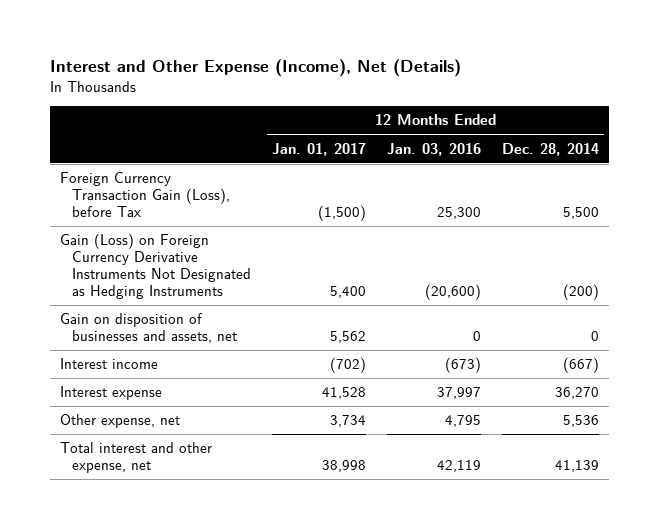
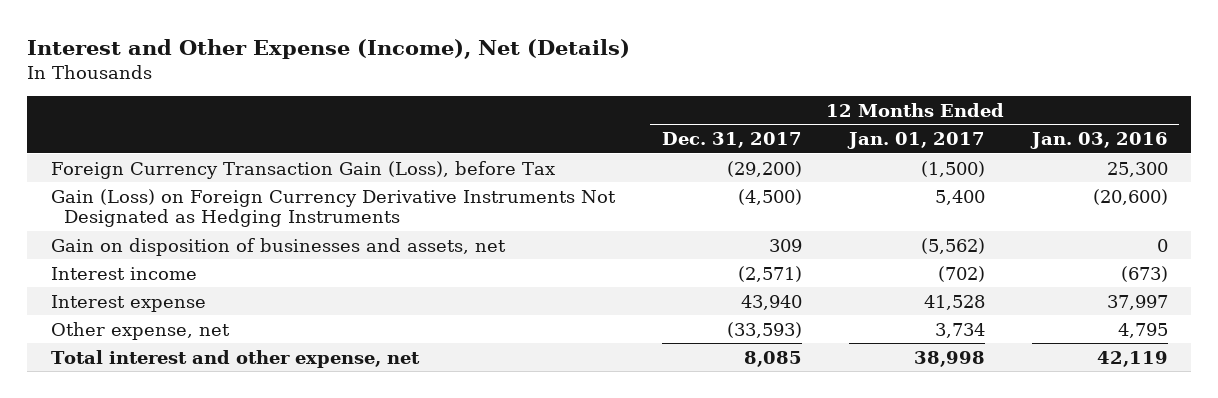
- | 12 Months Ended Jan. 01, 2017 | 12 Months Ended Jan. 03, 2016 | 12 Months Ended Dec. 28, 2014
+ | 12 Months Ended Dec. 31, 2017 | 12 Months Ended Jan. 01, 2017 | 12 Months Ended Jan. 03, 2016
- Gain on disposition of businesses and assets, net | 5,562 | 0 | 0
+ Gain on disposition of businesses and assets, net | 309 | (5,562) | 0

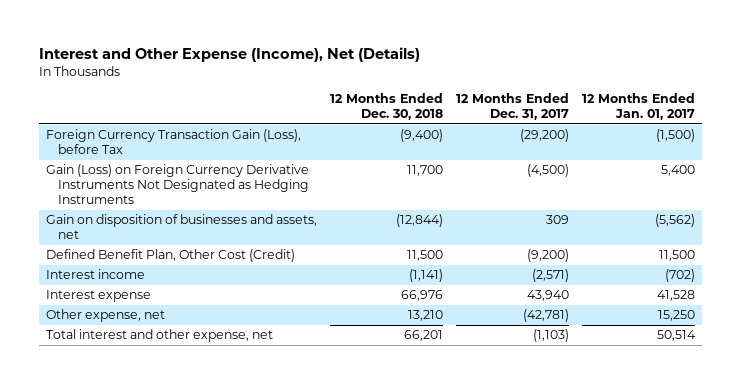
- | 12 Months Ended Dec. 31, 2017 | 12 Months Ended Jan. 01, 2017 | 12 Months Ended Jan. 03, 2016
+ | 12 Months Ended Dec. 30, 2018 | 12 Months Ended Dec. 31, 2017 | 12 Months Ended Jan. 01, 2017
+ Defined Benefit Plan, Other Cost (Credit) | 11,500 | (9,200) | 11,500
- Other expense, net | (33,593) | 3,734 | 4,795
- Total interest and other expense, net | 8,085 | 38,998 | 42,119
+ Other expense, net | 13,210 | (42,781) | 15,250
+ Total interest and other expense, net | 66,201 | (1,103) | 50,514

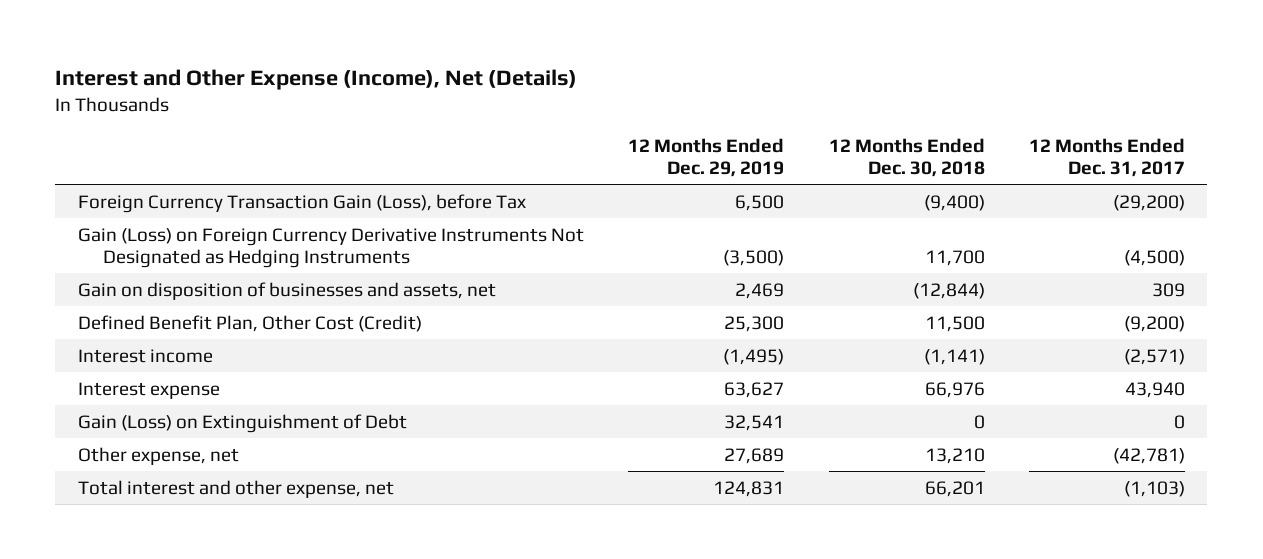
- | 12 Months Ended Dec. 30, 2018 | 12 Months Ended Dec. 31, 2017 | 12 Months Ended Jan. 01, 2017
+ | 12 Months Ended Dec. 29, 2019 | 12 Months Ended Dec. 30, 2018 | 12 Months Ended Dec. 31, 2017
+ Gain (Loss) on Extinguishment of Debt | 32,541 | 0 | 0

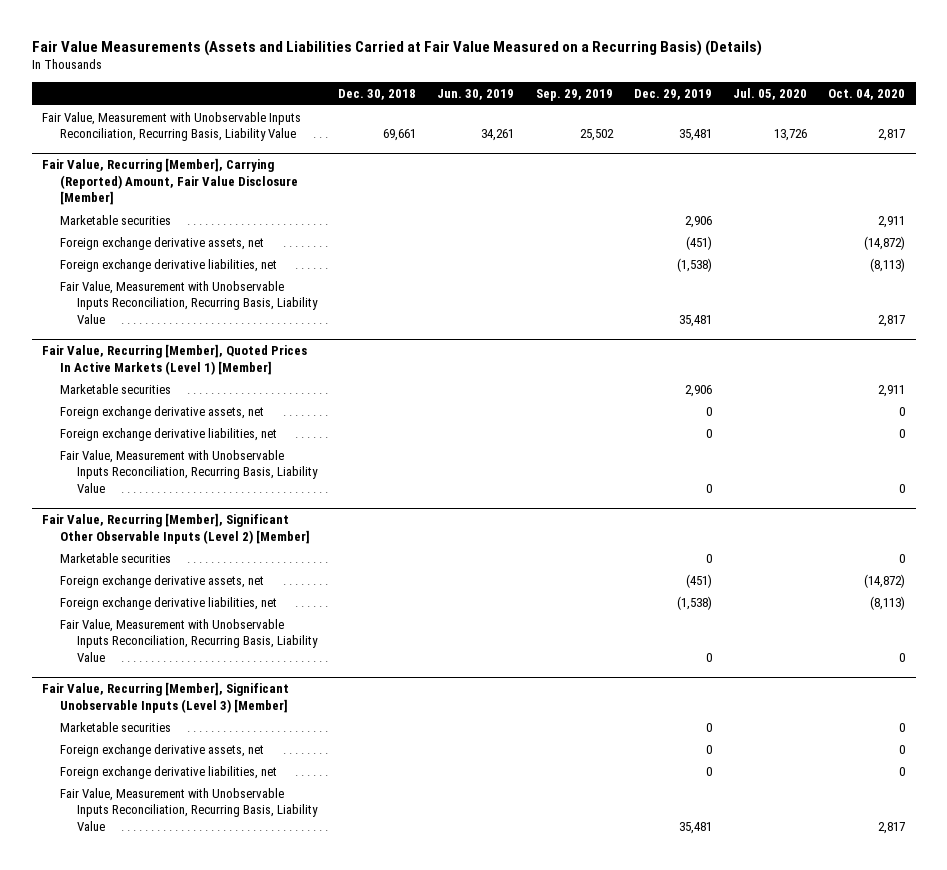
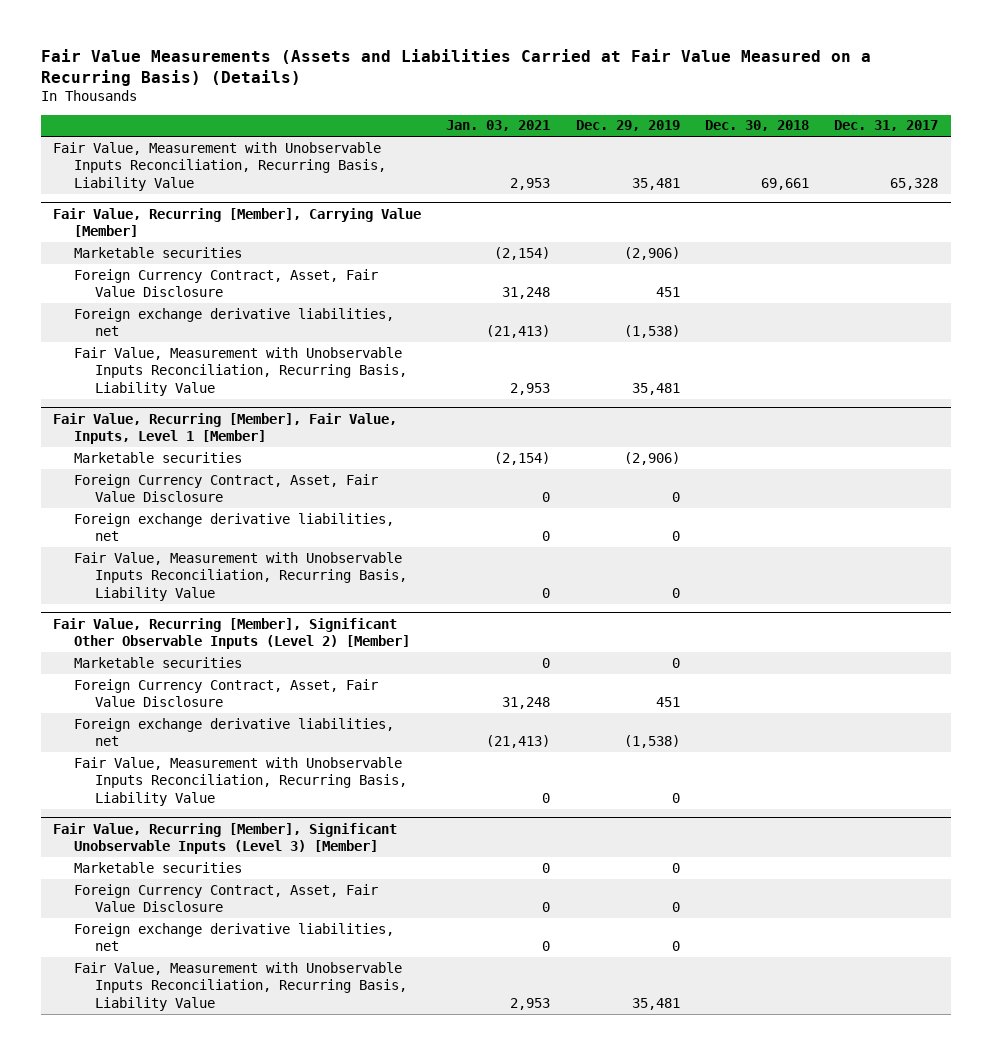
- | Dec. 30, 2018 | Jun. 30, 2019 | Sep. 29, 2019 | Dec. 29, 2019 | Jul. 05, 2020 | Oct. 04, 2020
+ | Jan. 03, 2021 | Dec. 29, 2019 | Dec. 30, 2018 | Dec. 31, 2017
- Fair Value, Recurring [Member], Carrying (Reported) Amount, Fair Value Disclosure [Member]
- Marketable securities | | | | 2,906 | | 2,911
- Foreign exchange derivative assets, net | | | | (451) | | (14,872)
+ Fair Value, Recurring [Member], Carrying Value [Member]
+ Marketable securities | (2,154) | (2,906) | |
+ Foreign Currency Contract, Asset, Fair Value Disclosure | 31,248 | 451 | |
- Fair Value, Recurring [Member], Quoted Prices In Active Markets (Level 1) [Member]
- Marketable securities | | | | 2,906 | | 2,911
- Foreign exchange derivative assets, net | | | | 0 | | 0
+ Fair Value, Recurring [Member], Fair Value, Inputs, Level 1 [Member]
+ Marketable securities | (2,154) | (2,906) | |
+ Foreign Currency Contract, Asset, Fair Value Disclosure | 0 | 0 | |
@ Fair Value, Recurring [Member], Significant Other Observable Inputs (Level 2) [Member]
- Foreign exchange derivative assets, net | | | | (451) | | (14,872)
+ Foreign Currency Contract, Asset, Fair Value Disclosure | 31,248 | 451 | |
@ Fair Value, Recurring [Member], Significant Unobservable Inputs (Level 3) [Member]
- Foreign exchange derivative assets, net | | | | 0 | | 0
+ Foreign Currency Contract, Asset, Fair Value Disclosure | 0 | 0 | |

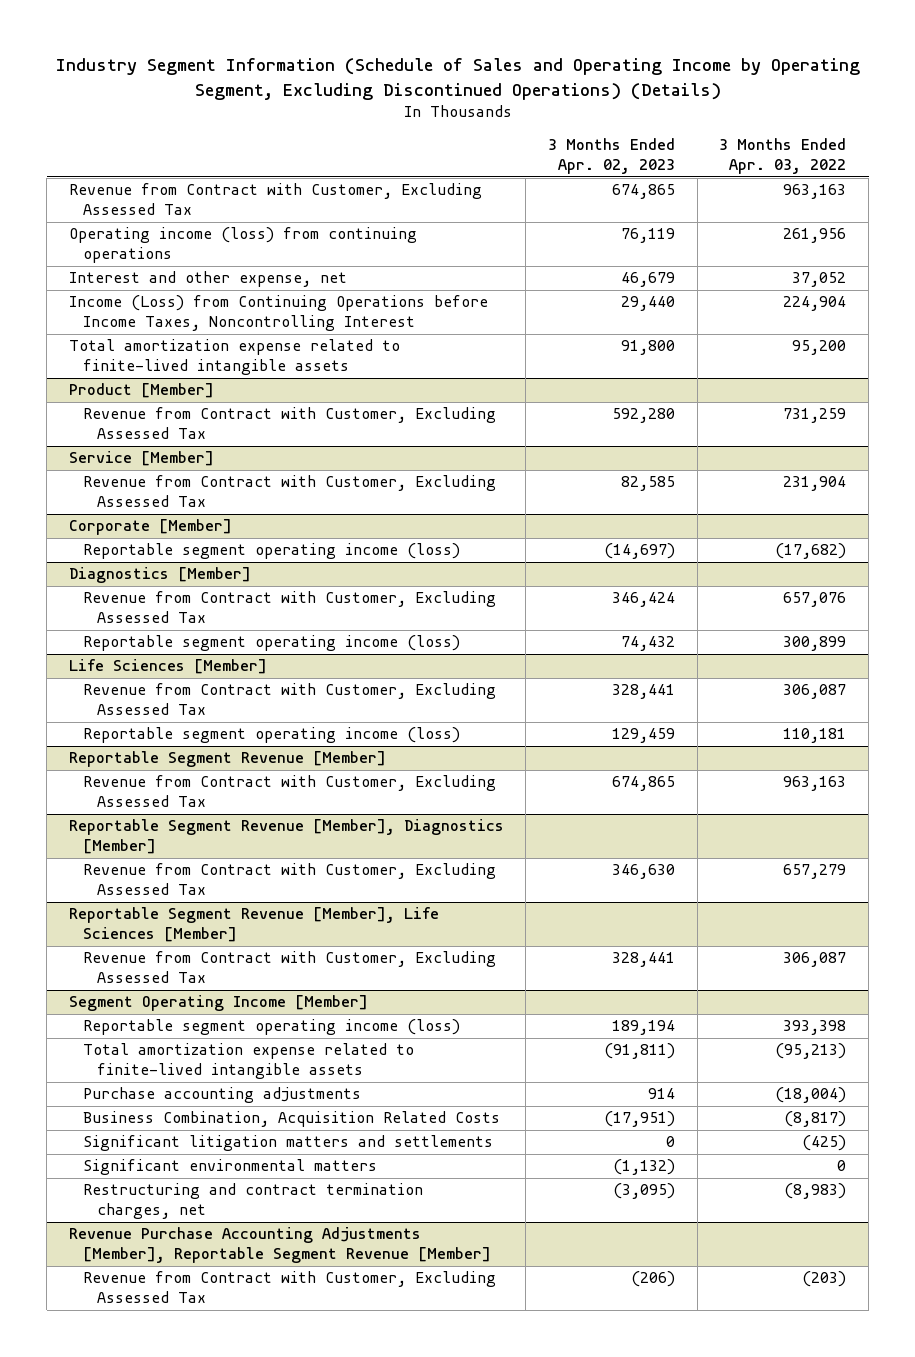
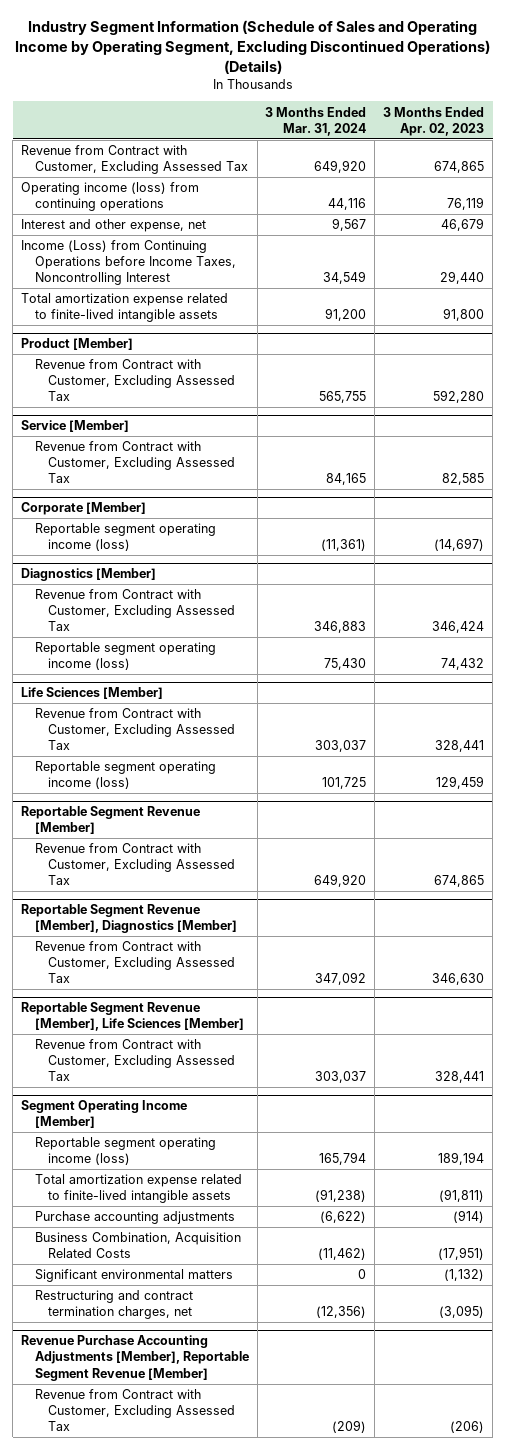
- | 3 Months Ended Apr. 02, 2023 | 3 Months Ended Apr. 03, 2022
+ | 3 Months Ended Mar. 31, 2024 | 3 Months Ended Apr. 02, 2023
@ Segment Operating Income [Member]
- Purchase accounting adjustments | 914 | (18,004)
+ Purchase accounting adjustments | (6,622) | (914)
- Significant litigation matters and settlements | 0 | (425)

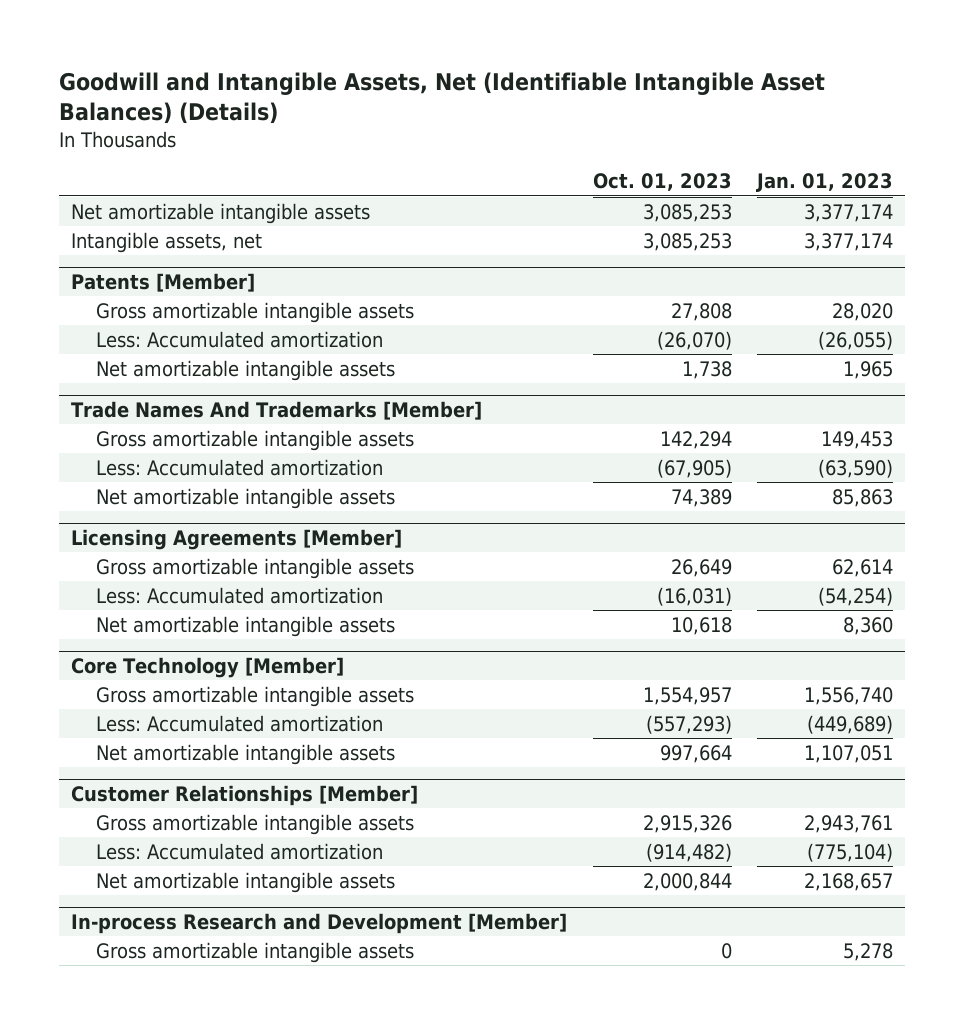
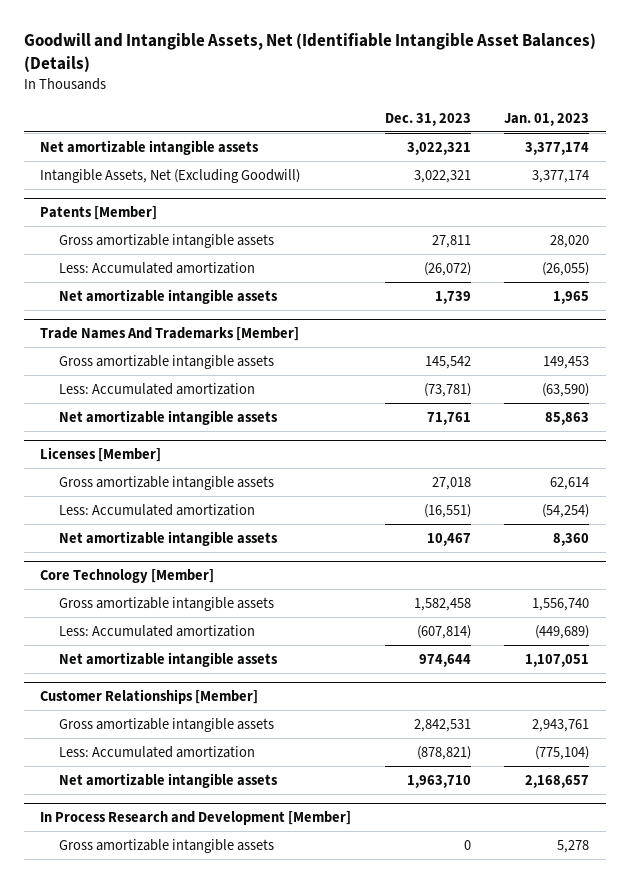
- | Oct. 01, 2023 | Jan. 01, 2023
+ | Dec. 31, 2023 | Jan. 01, 2023
- Intangible assets, net | 3,085,253 | 3,377,174
+ Intangible Assets, Net (Excluding Goodwill) | 3,022,321 | 3,377,174
- Licensing Agreements [Member]
+ Licenses [Member]
- In-process Research and Development [Member]
+ In Process Research and Development [Member]

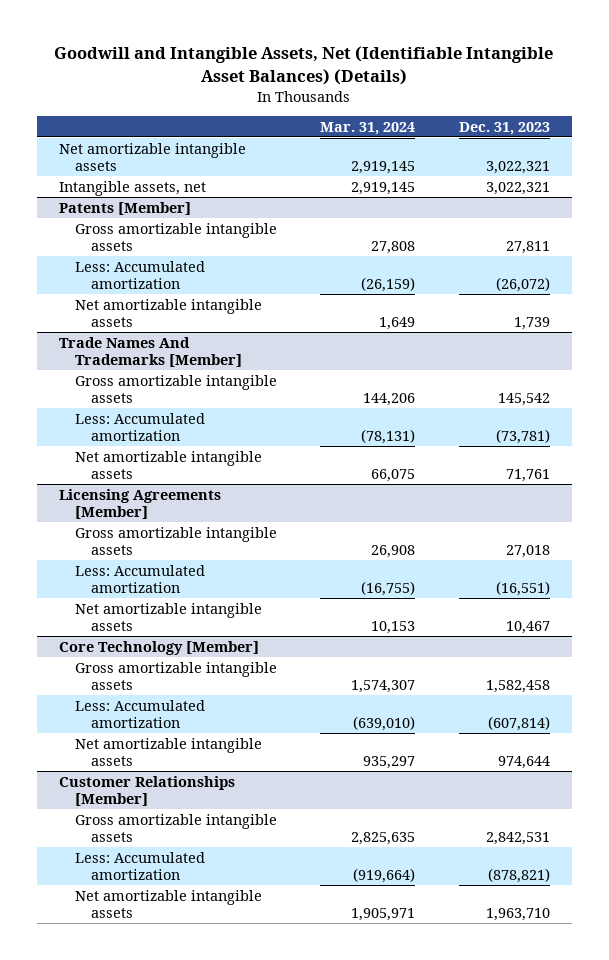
- | Dec. 31, 2023 | Jan. 01, 2023
+ | Mar. 31, 2024 | Dec. 31, 2023
- Intangible Assets, Net (Excluding Goodwill) | 3,022,321 | 3,377,174
+ Intangible assets, net | 2,919,145 | 3,022,321
- Licenses [Member]
+ Licensing Agreements [Member]
- In Process Research and Development [Member]
- Gross amortizable intangible assets | 0 | 5,278

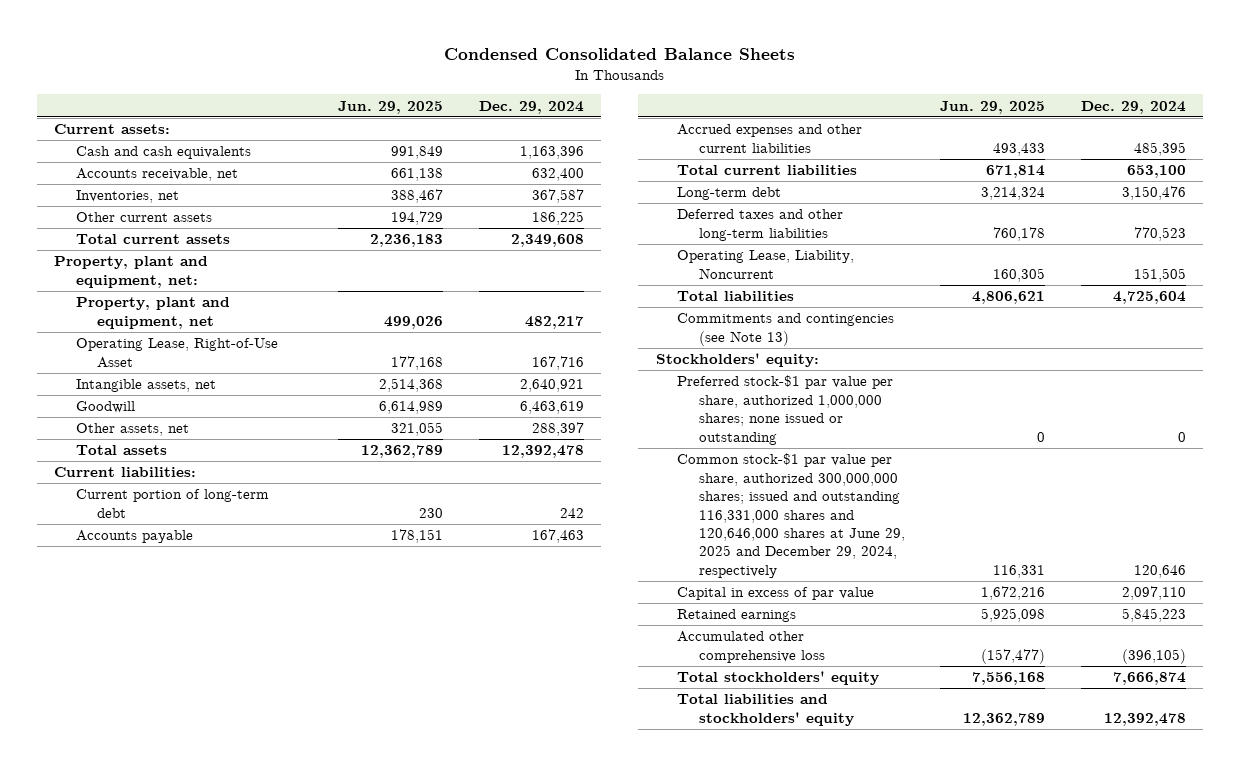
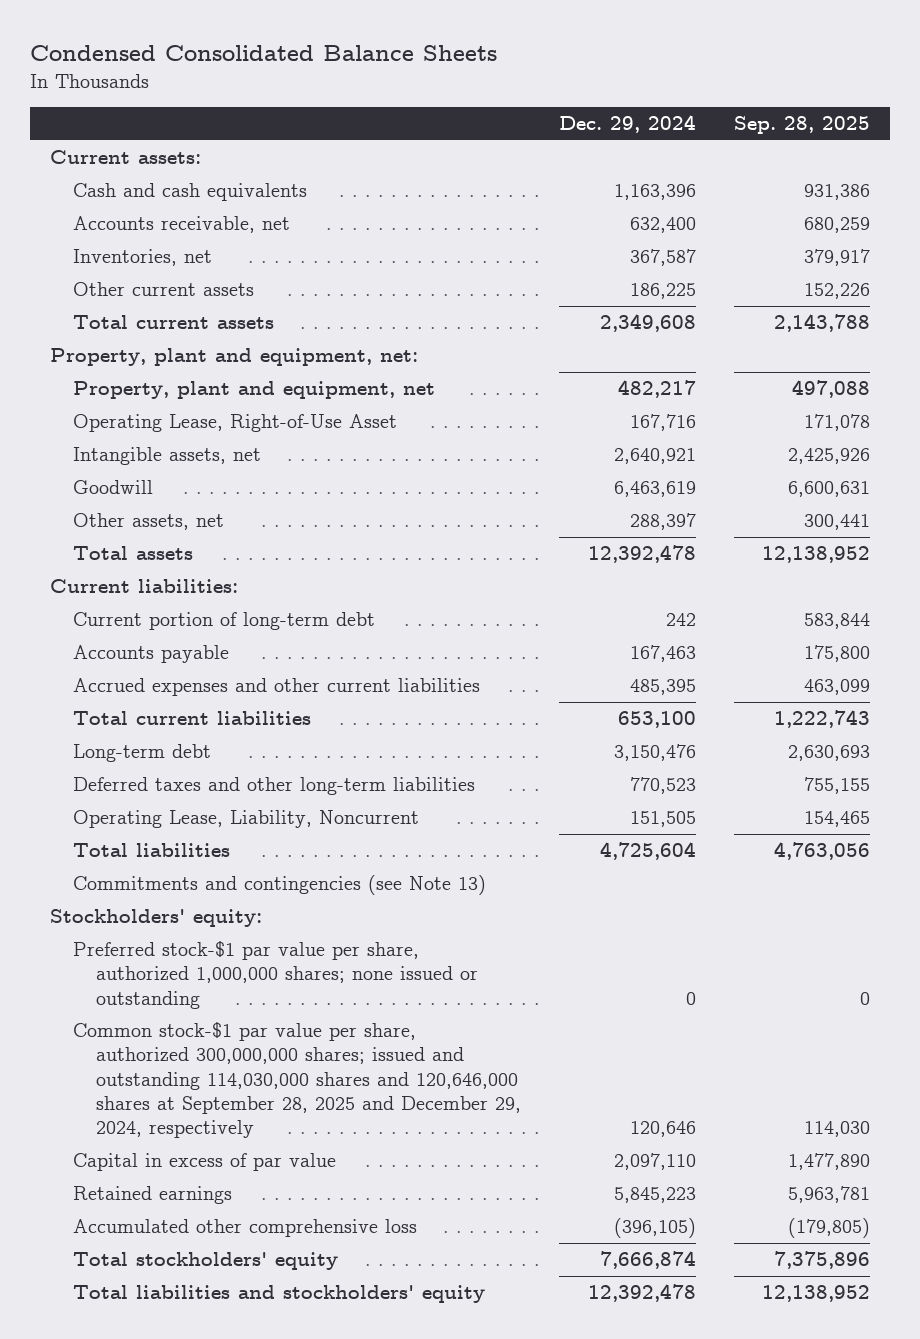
- | Jun. 29, 2025 | Dec. 29, 2024
+ | Dec. 29, 2024 | Sep. 28, 2025
- Common stock-$1 par value per share, authorized 300,000,000 shares; issued and outstanding 116,331,000 shares and 120,646,000 shares at June 29, 2025 and December 29, 2024, respectively | 116,331 | 120,646
+ Common stock-$1 par value per share, authorized 300,000,000 shares; issued and outstanding 114,030,000 shares and 120,646,000 shares at September 28, 2025 and December 29, 2024, respectively | 120,646 | 114,030

